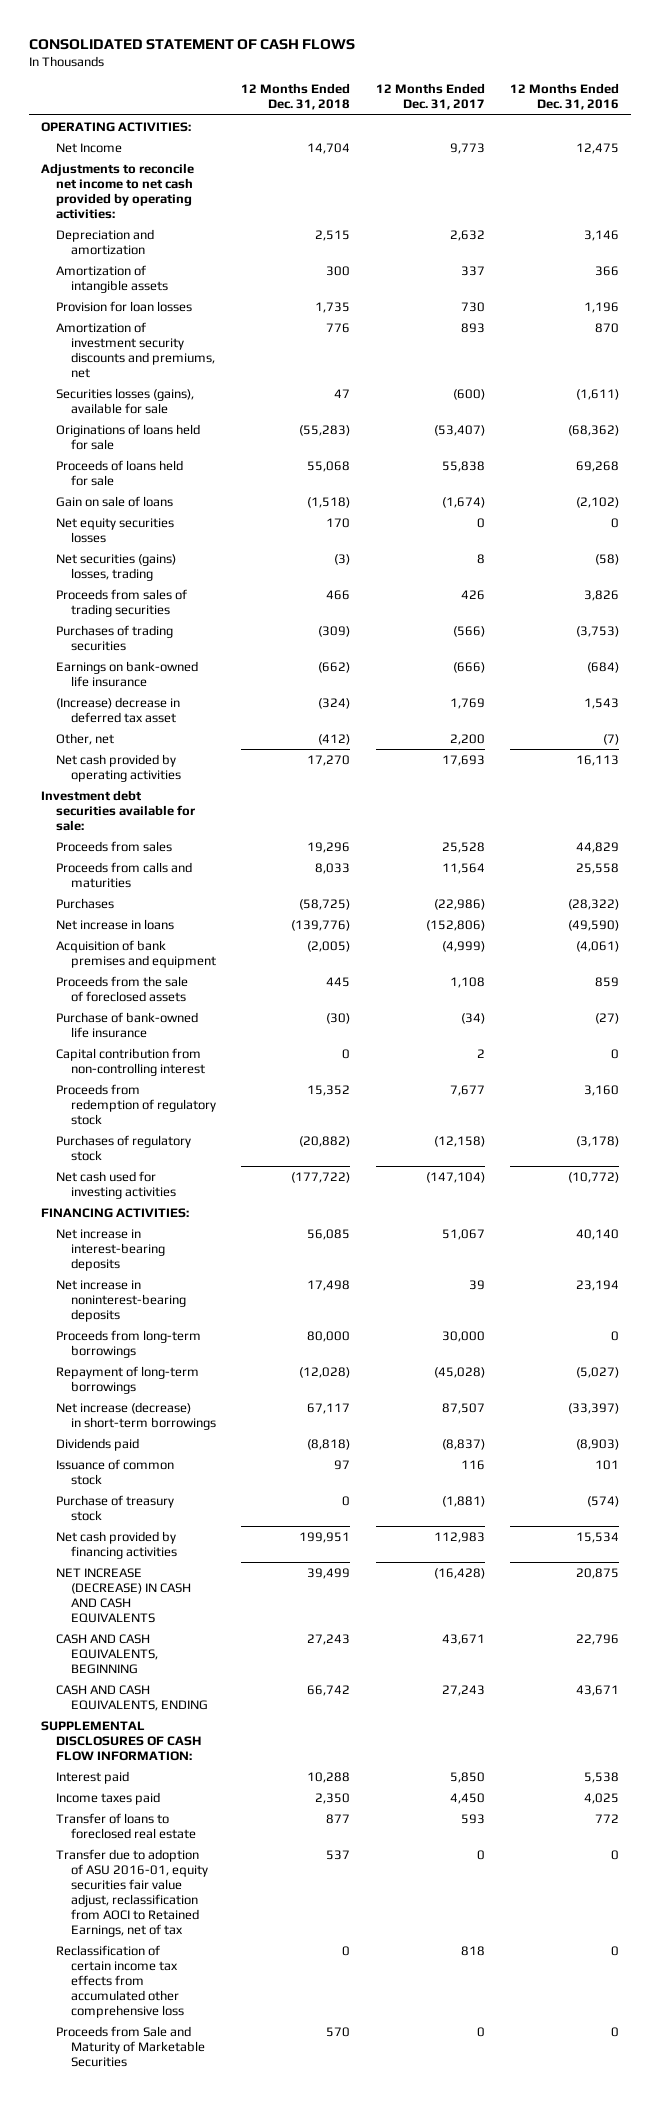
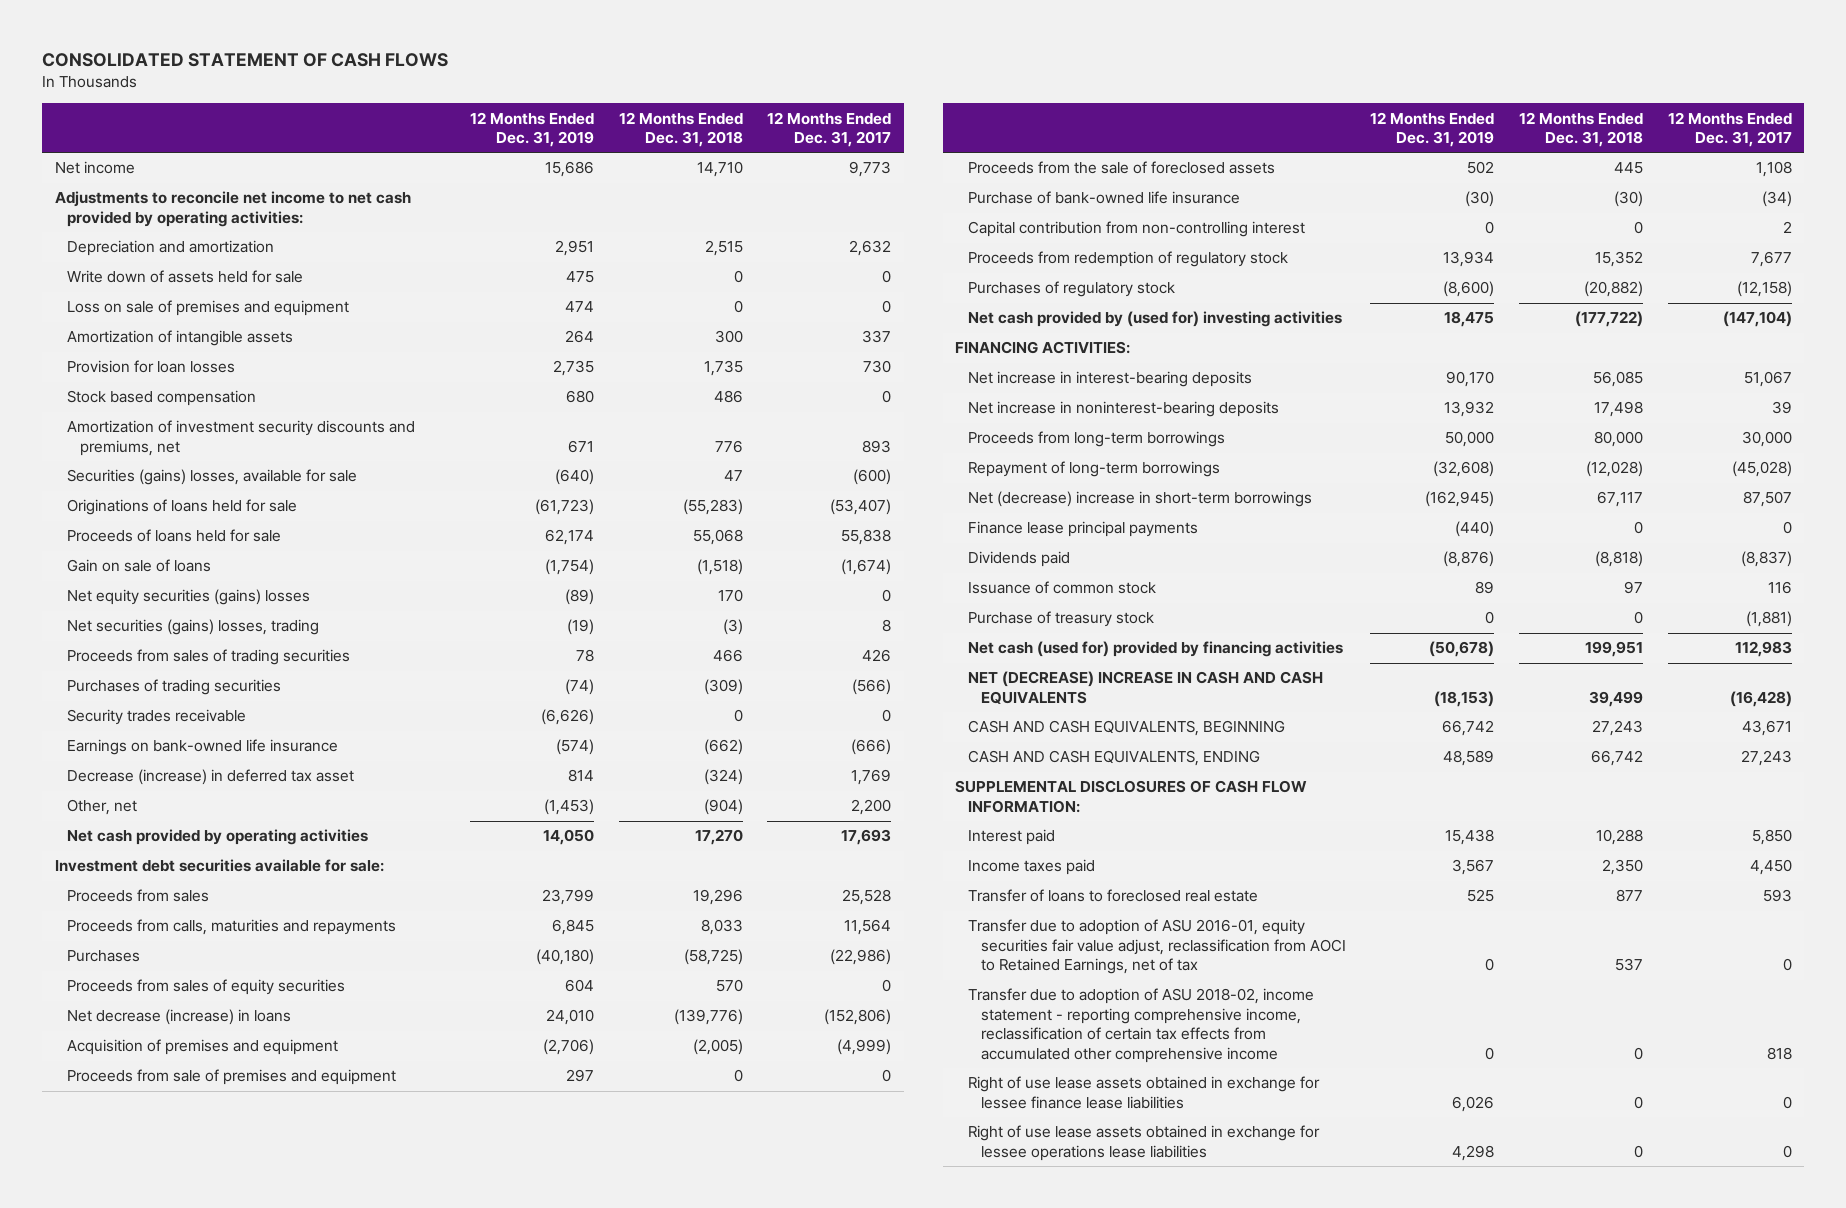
- | 12 Months Ended Dec. 31, 2018 | 12 Months Ended Dec. 31, 2017 | 12 Months Ended Dec. 31, 2016
+ | 12 Months Ended Dec. 31, 2019 | 12 Months Ended Dec. 31, 2018 | 12 Months Ended Dec. 31, 2017
- OPERATING ACTIVITIES:
- Net Income | 14,704 | 9,773 | 12,475
+ Net income | 15,686 | 14,710 | 9,773
+ Write down of assets held for sale | 475 | 0 | 0
+ Loss on sale of premises and equipment | 474 | 0 | 0
+ Stock based compensation | 680 | 486 | 0
- Securities losses (gains), available for sale | 47 | (600) | (1,611)
+ Securities (gains) losses, available for sale | (640) | 47 | (600)
- Net equity securities losses | 170 | 0 | 0
+ Net equity securities (gains) losses | (89) | 170 | 0
+ Security trades receivable | (6,626) | 0 | 0
- (Increase) decrease in deferred tax asset | (324) | 1,769 | 1,543
- Other, net | (412) | 2,200 | (7)
+ Decrease (increase) in deferred tax asset | 814 | (324) | 1,769
+ Other, net | (1,453) | (904) | 2,200
- Proceeds from calls and maturities | 8,033 | 11,564 | 25,558
+ Proceeds from calls, maturities and repayments | 6,845 | 8,033 | 11,564
- Net increase in loans | (139,776) | (152,806) | (49,590)
- Acquisition of bank premises and equipment | (2,005) | (4,999) | (4,061)
+ Proceeds from sales of equity securities | 604 | 570 | 0
+ Net decrease (increase) in loans | 24,010 | (139,776) | (152,806)
+ Acquisition of premises and equipment | (2,706) | (2,005) | (4,999)
+ Proceeds from sale of premises and equipment | 297 | 0 | 0
- Net cash used for investing activities | (177,722) | (147,104) | (10,772)
+ Net cash provided by (used for) investing activities | 18,475 | (177,722) | (147,104)
- Net increase (decrease) in short-term borrowings | 67,117 | 87,507 | (33,397)
+ Net (decrease) increase in short-term borrowings | (162,945) | 67,117 | 87,507
+ Finance lease principal payments | (440) | 0 | 0
- Net cash provided by financing activities | 199,951 | 112,983 | 15,534
- NET INCREASE (DECREASE) IN CASH AND CASH EQUIVALENTS | 39,499 | (16,428) | 20,875
+ Net cash (used for) provided by financing activities | (50,678) | 199,951 | 112,983
+ NET (DECREASE) INCREASE IN CASH AND CASH EQUIVALENTS | (18,153) | 39,499 | (16,428)
- Reclassification of certain income tax effects from accumulated other comprehensive loss | 0 | 818 | 0
- Proceeds from Sale and Maturity of Marketable Securities | 570 | 0 | 0
+ Transfer due to adoption of ASU 2018-02, income statement - reporting comprehensive income, reclassification of certain tax effects from accumulated other comprehensive income | 0 | 0 | 818
+ Right of use lease assets obtained in exchange for lessee finance lease liabilities | 6,026 | 0 | 0
+ Right of use lease assets obtained in exchange for lessee operations lease liabilities | 4,298 | 0 | 0

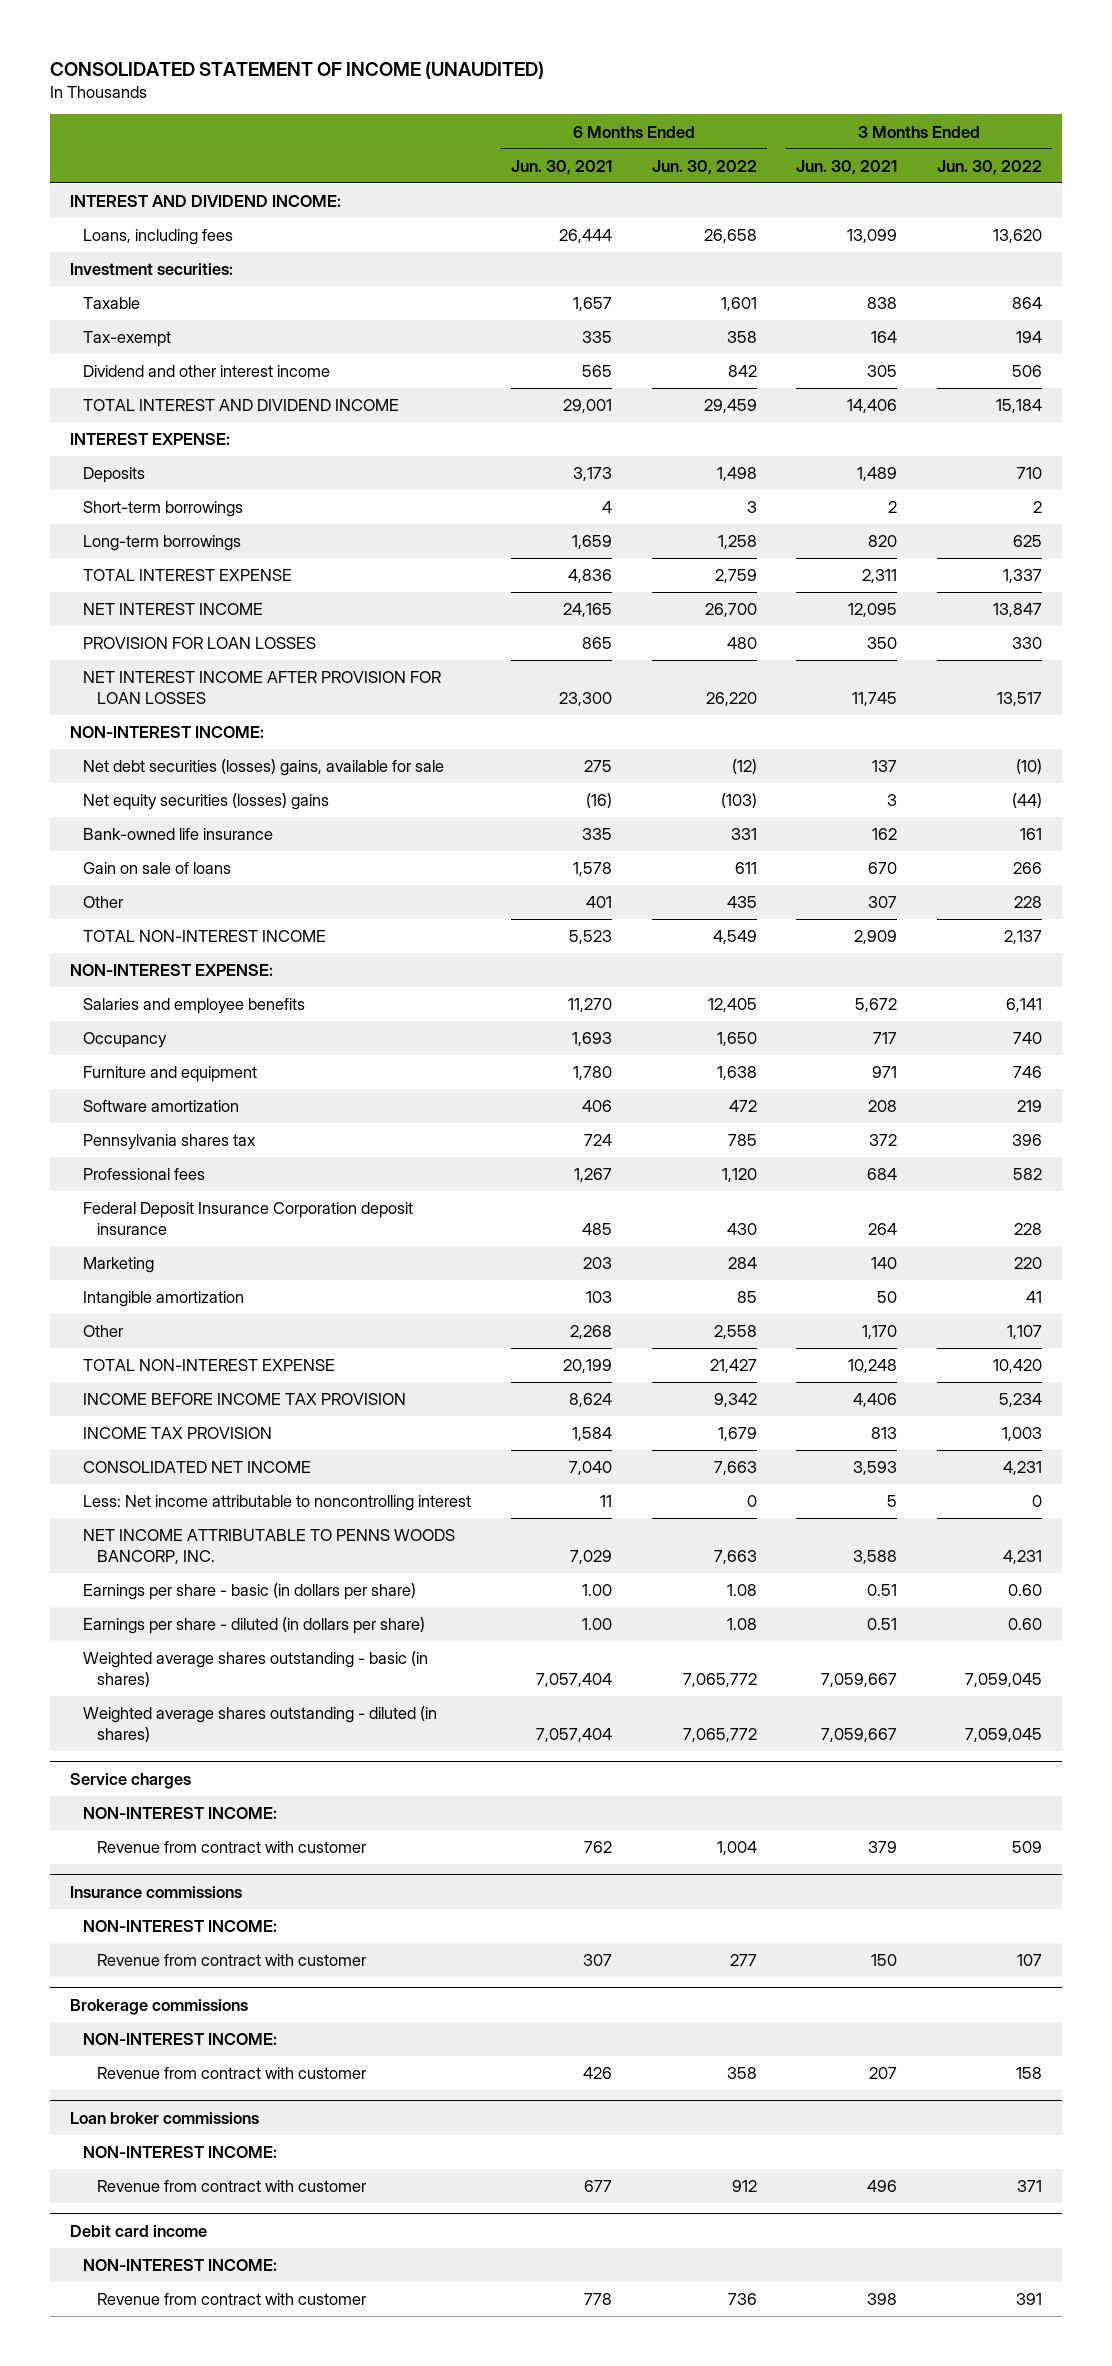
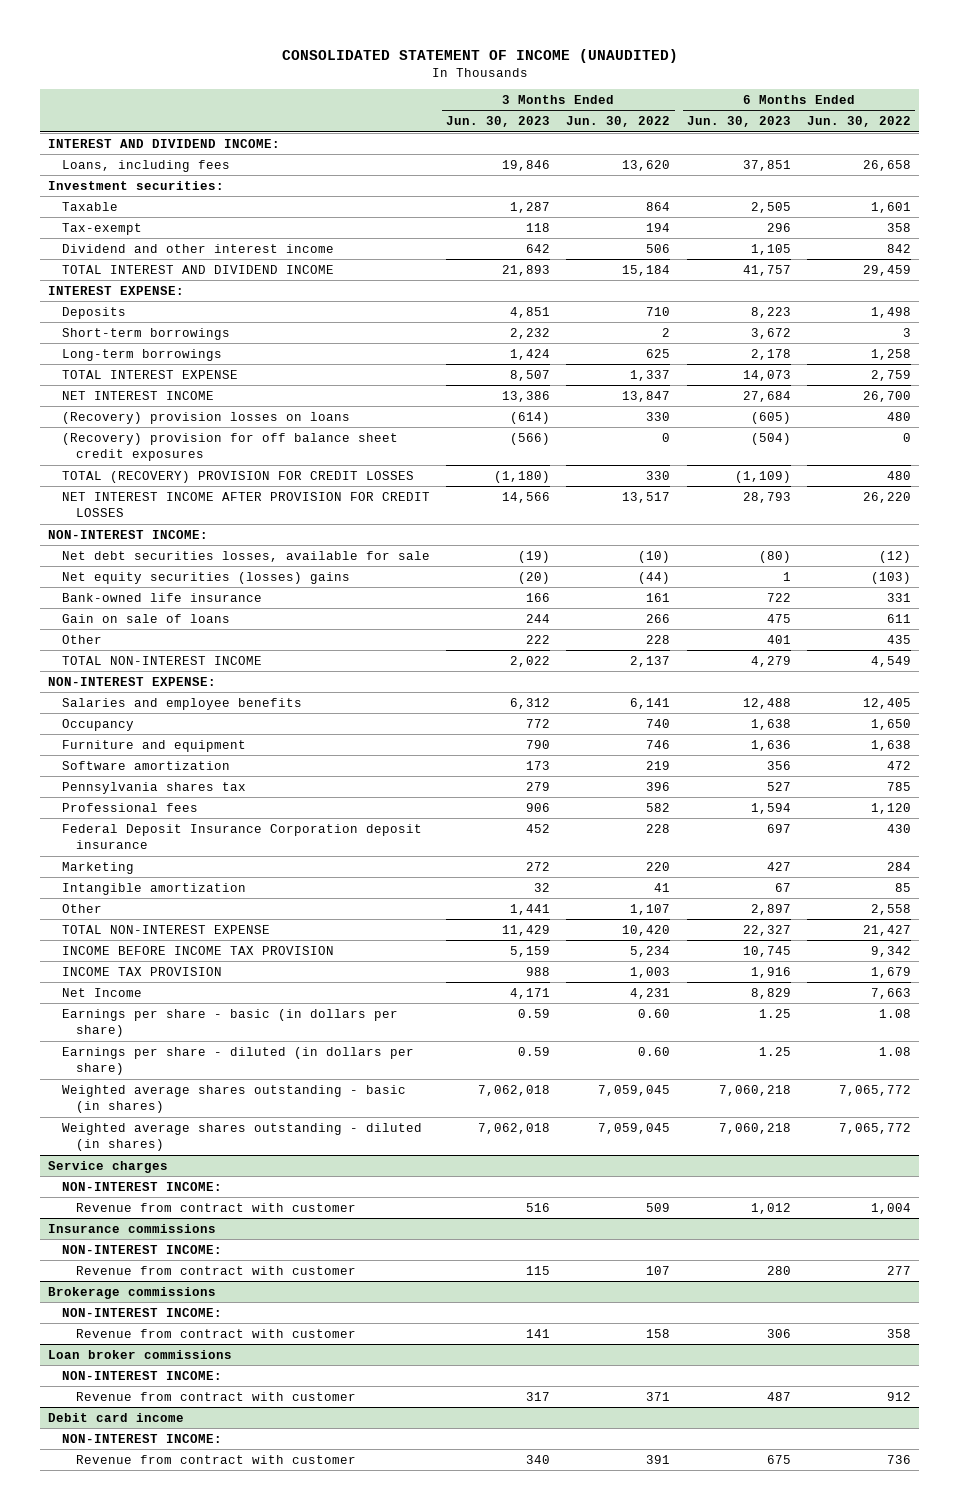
- | 6 Months Ended Jun. 30, 2021 | 6 Months Ended Jun. 30, 2022 | 3 Months Ended Jun. 30, 2021 | 3 Months Ended Jun. 30, 2022
+ | 3 Months Ended Jun. 30, 2023 | 3 Months Ended Jun. 30, 2022 | 6 Months Ended Jun. 30, 2023 | 6 Months Ended Jun. 30, 2022
- PROVISION FOR LOAN LOSSES | 865 | 480 | 350 | 330
- NET INTEREST INCOME AFTER PROVISION FOR LOAN LOSSES | 23,300 | 26,220 | 11,745 | 13,517
+ (Recovery) provision losses on loans | (614) | 330 | (605) | 480
+ (Recovery) provision for off balance sheet credit exposures | (566) | 0 | (504) | 0
+ TOTAL (RECOVERY) PROVISION FOR CREDIT LOSSES | (1,180) | 330 | (1,109) | 480
+ NET INTEREST INCOME AFTER PROVISION FOR CREDIT LOSSES | 14,566 | 13,517 | 28,793 | 26,220
- Net debt securities (losses) gains, available for sale | 275 | (12) | 137 | (10)
+ Net debt securities losses, available for sale | (19) | (10) | (80) | (12)
- CONSOLIDATED NET INCOME | 7,040 | 7,663 | 3,593 | 4,231
- Less: Net income attributable to noncontrolling interest | 11 | 0 | 5 | 0
- NET INCOME ATTRIBUTABLE TO PENNS WOODS BANCORP, INC. | 7,029 | 7,663 | 3,588 | 4,231
+ Net Income | 4,171 | 4,231 | 8,829 | 7,663

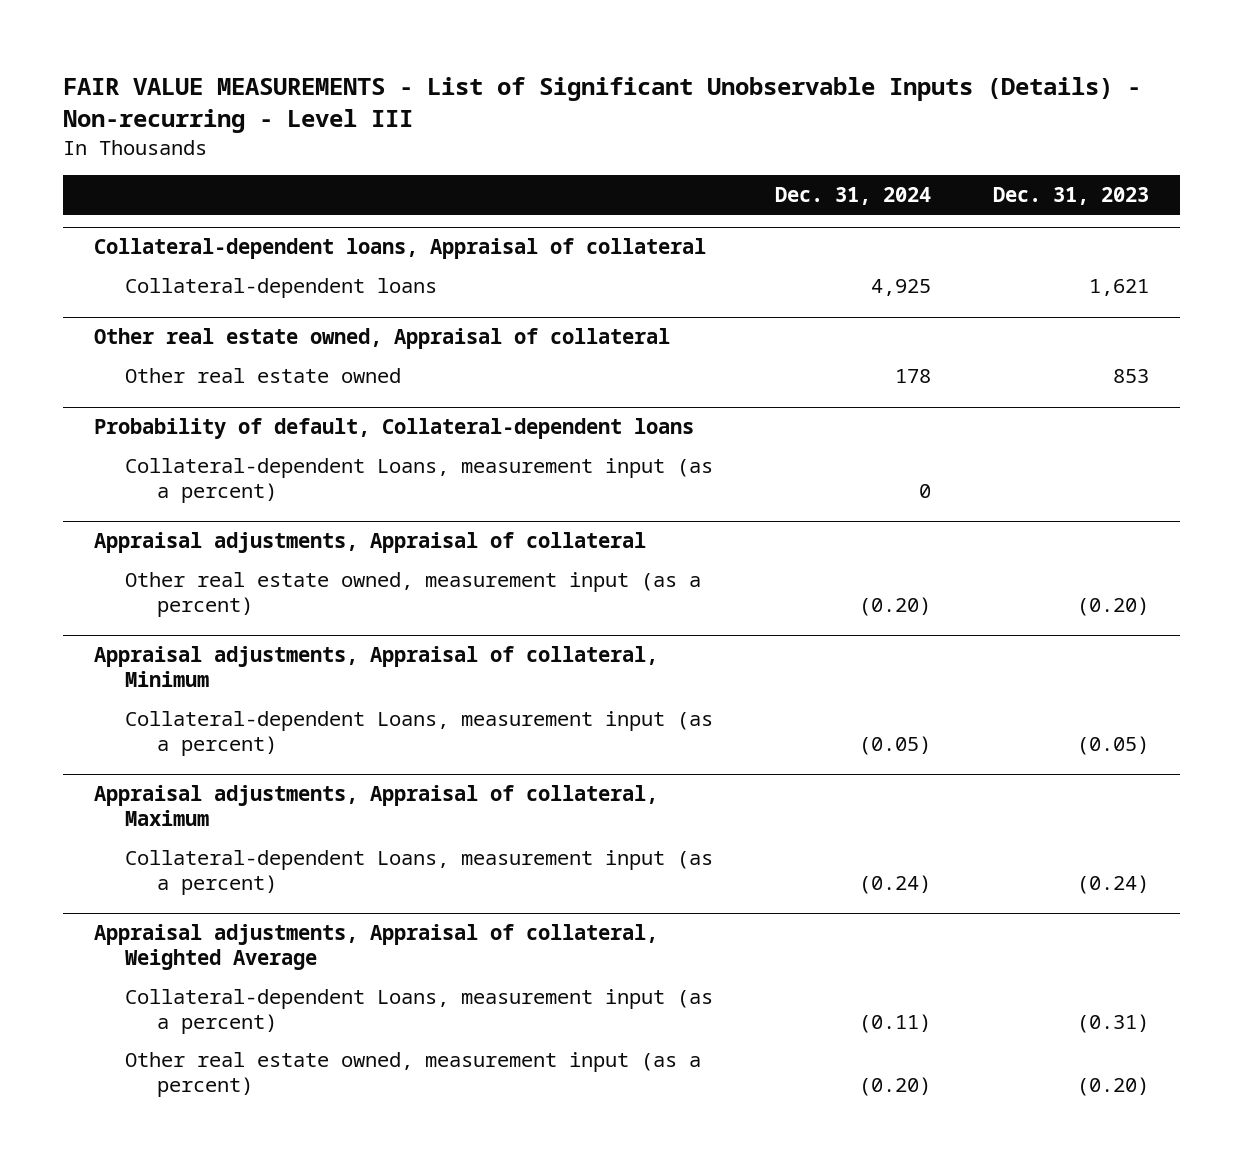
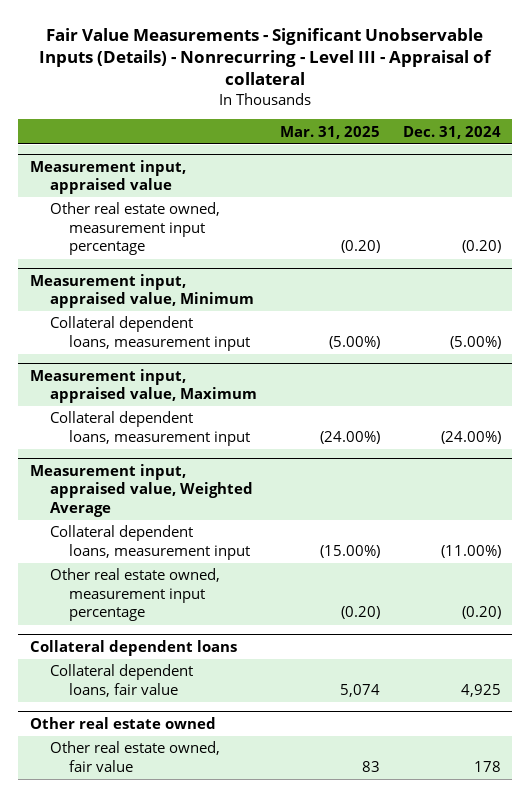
- FAIR VALUE MEASUREMENTS - List of Significant Unobservable Inputs (Details) - Non-recurring - Level III
+ Fair Value Measurements - Significant Unobservable Inputs (Details) - Nonrecurring - Level III - Appraisal of collateral
- | Dec. 31, 2024 | Dec. 31, 2023
+ | Mar. 31, 2025 | Dec. 31, 2024
- Collateral-dependent loans, Appraisal of collateral
- Collateral-dependent loans | 4,925 | 1,621
- Other real estate owned, Appraisal of collateral
- Other real estate owned | 178 | 853
- Probability of default, Collateral-dependent loans
- Collateral-dependent Loans, measurement input (as a percent) | 0 |
- Appraisal adjustments, Appraisal of collateral
- Other real estate owned, measurement input (as a percent) | (0.20) | (0.20)
- Appraisal adjustments, Appraisal of collateral, Minimum
- Collateral-dependent Loans, measurement input (as a percent) | (0.05) | (0.05)
- Appraisal adjustments, Appraisal of collateral, Maximum
- Collateral-dependent Loans, measurement input (as a percent) | (0.24) | (0.24)
- Appraisal adjustments, Appraisal of collateral, Weighted Average
- Collateral-dependent Loans, measurement input (as a percent) | (0.11) | (0.31)
- Other real estate owned, measurement input (as a percent) | (0.20) | (0.20)
+ Measurement input, appraised value
+ Other real estate owned, measurement input percentage | (0.20) | (0.20)
+ Measurement input, appraised value, Minimum
+ Collateral dependent loans, measurement input | (5.00%) | (5.00%)
+ Measurement input, appraised value, Maximum
+ Collateral dependent loans, measurement input | (24.00%) | (24.00%)
+ Measurement input, appraised value, Weighted Average
+ Collateral dependent loans, measurement input | (15.00%) | (11.00%)
+ Other real estate owned, measurement input percentage | (0.20) | (0.20)
+ Collateral dependent loans
+ Collateral dependent loans, fair value | 5,074 | 4,925
+ Other real estate owned
+ Other real estate owned, fair value | 83 | 178

